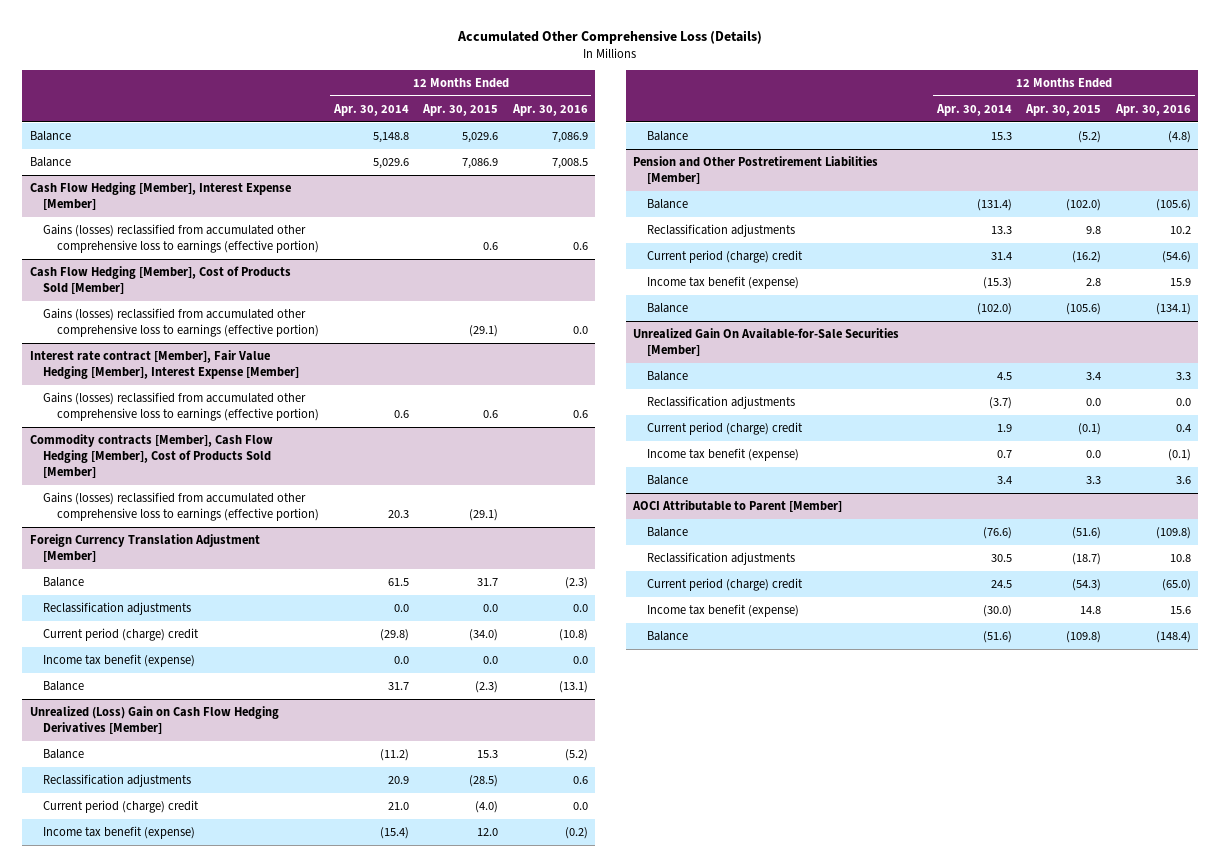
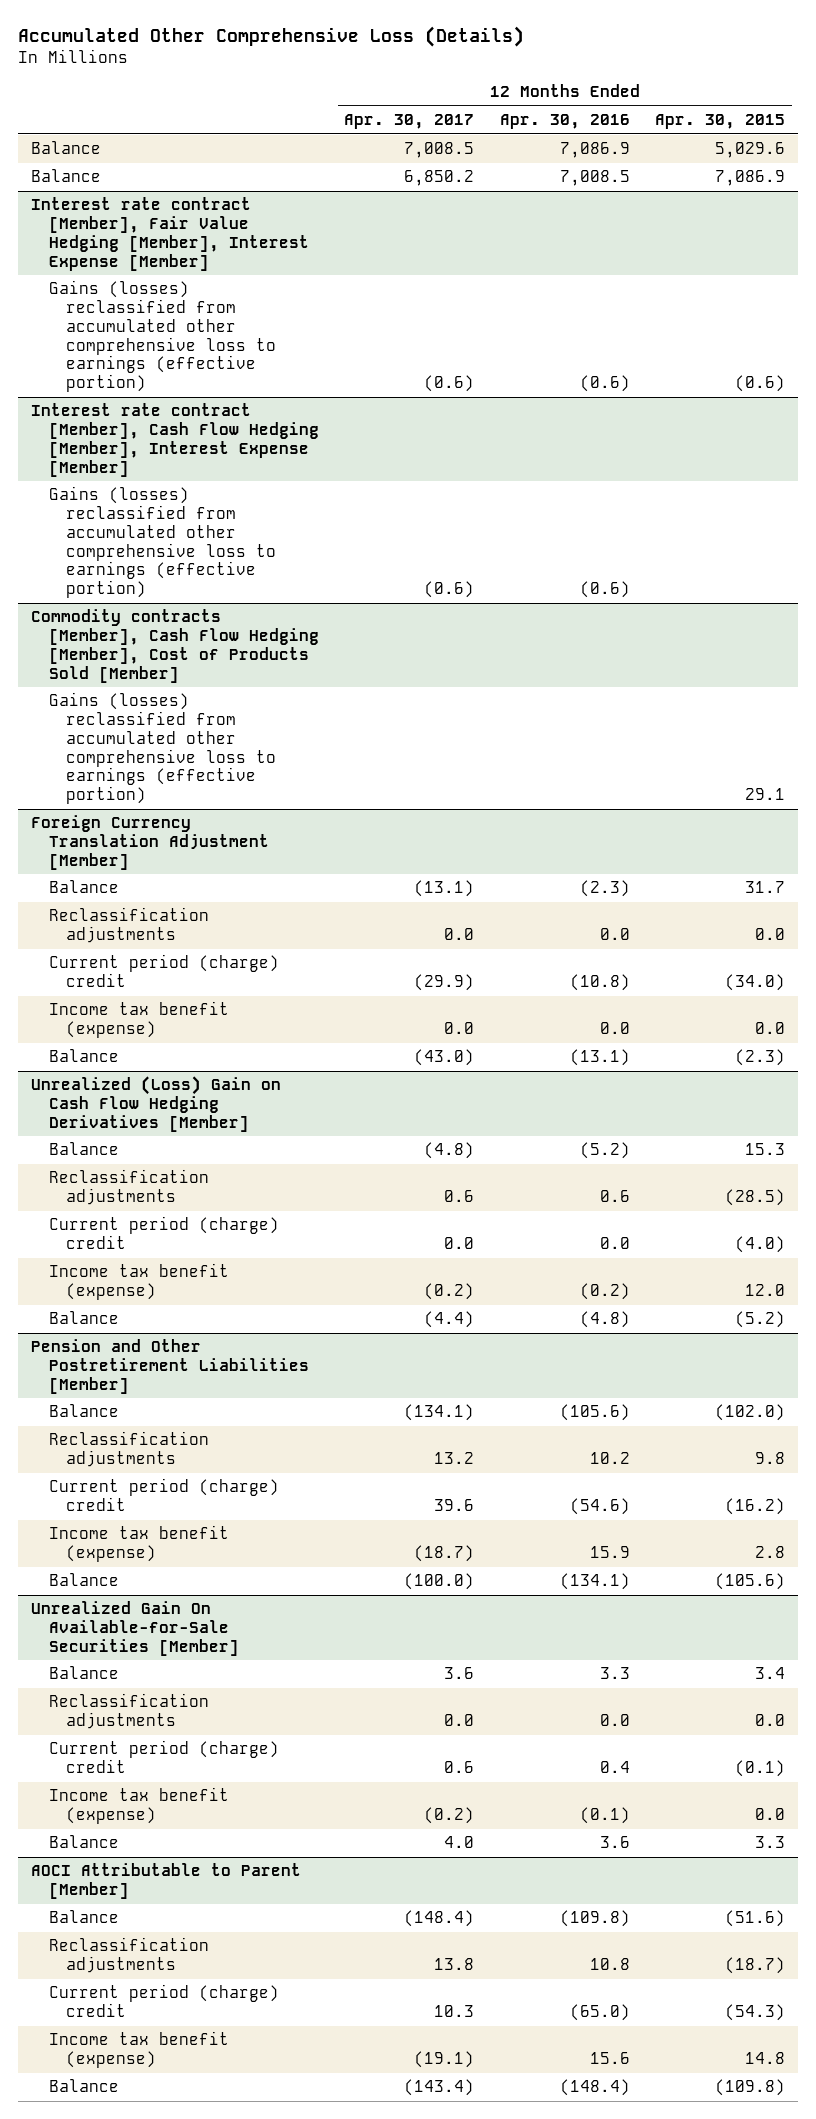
- | 12 Months Ended Apr. 30, 2014 | 12 Months Ended Apr. 30, 2015 | 12 Months Ended Apr. 30, 2016
+ | 12 Months Ended Apr. 30, 2017 | 12 Months Ended Apr. 30, 2016 | 12 Months Ended Apr. 30, 2015
- Cash Flow Hedging [Member], Interest Expense [Member]
- Gains (losses) reclassified from accumulated other comprehensive loss to earnings (effective portion) | | 0.6 | 0.6
- Cash Flow Hedging [Member], Cost of Products Sold [Member]
- Gains (losses) reclassified from accumulated other comprehensive loss to earnings (effective portion) | | (29.1) | 0.0
@ Interest rate contract [Member], Fair Value Hedging [Member], Interest Expense [Member]
- Gains (losses) reclassified from accumulated other comprehensive loss to earnings (effective portion) | 0.6 | 0.6 | 0.6
+ Gains (losses) reclassified from accumulated other comprehensive loss to earnings (effective portion) | (0.6) | (0.6) | (0.6)
+ Interest rate contract [Member], Cash Flow Hedging [Member], Interest Expense [Member]
+ Gains (losses) reclassified from accumulated other comprehensive loss to earnings (effective portion) | (0.6) | (0.6) |
@ Commodity contracts [Member], Cash Flow Hedging [Member], Cost of Products Sold [Member]
- Gains (losses) reclassified from accumulated other comprehensive loss to earnings (effective portion) | 20.3 | (29.1) |
+ Gains (losses) reclassified from accumulated other comprehensive loss to earnings (effective portion) | | | 29.1

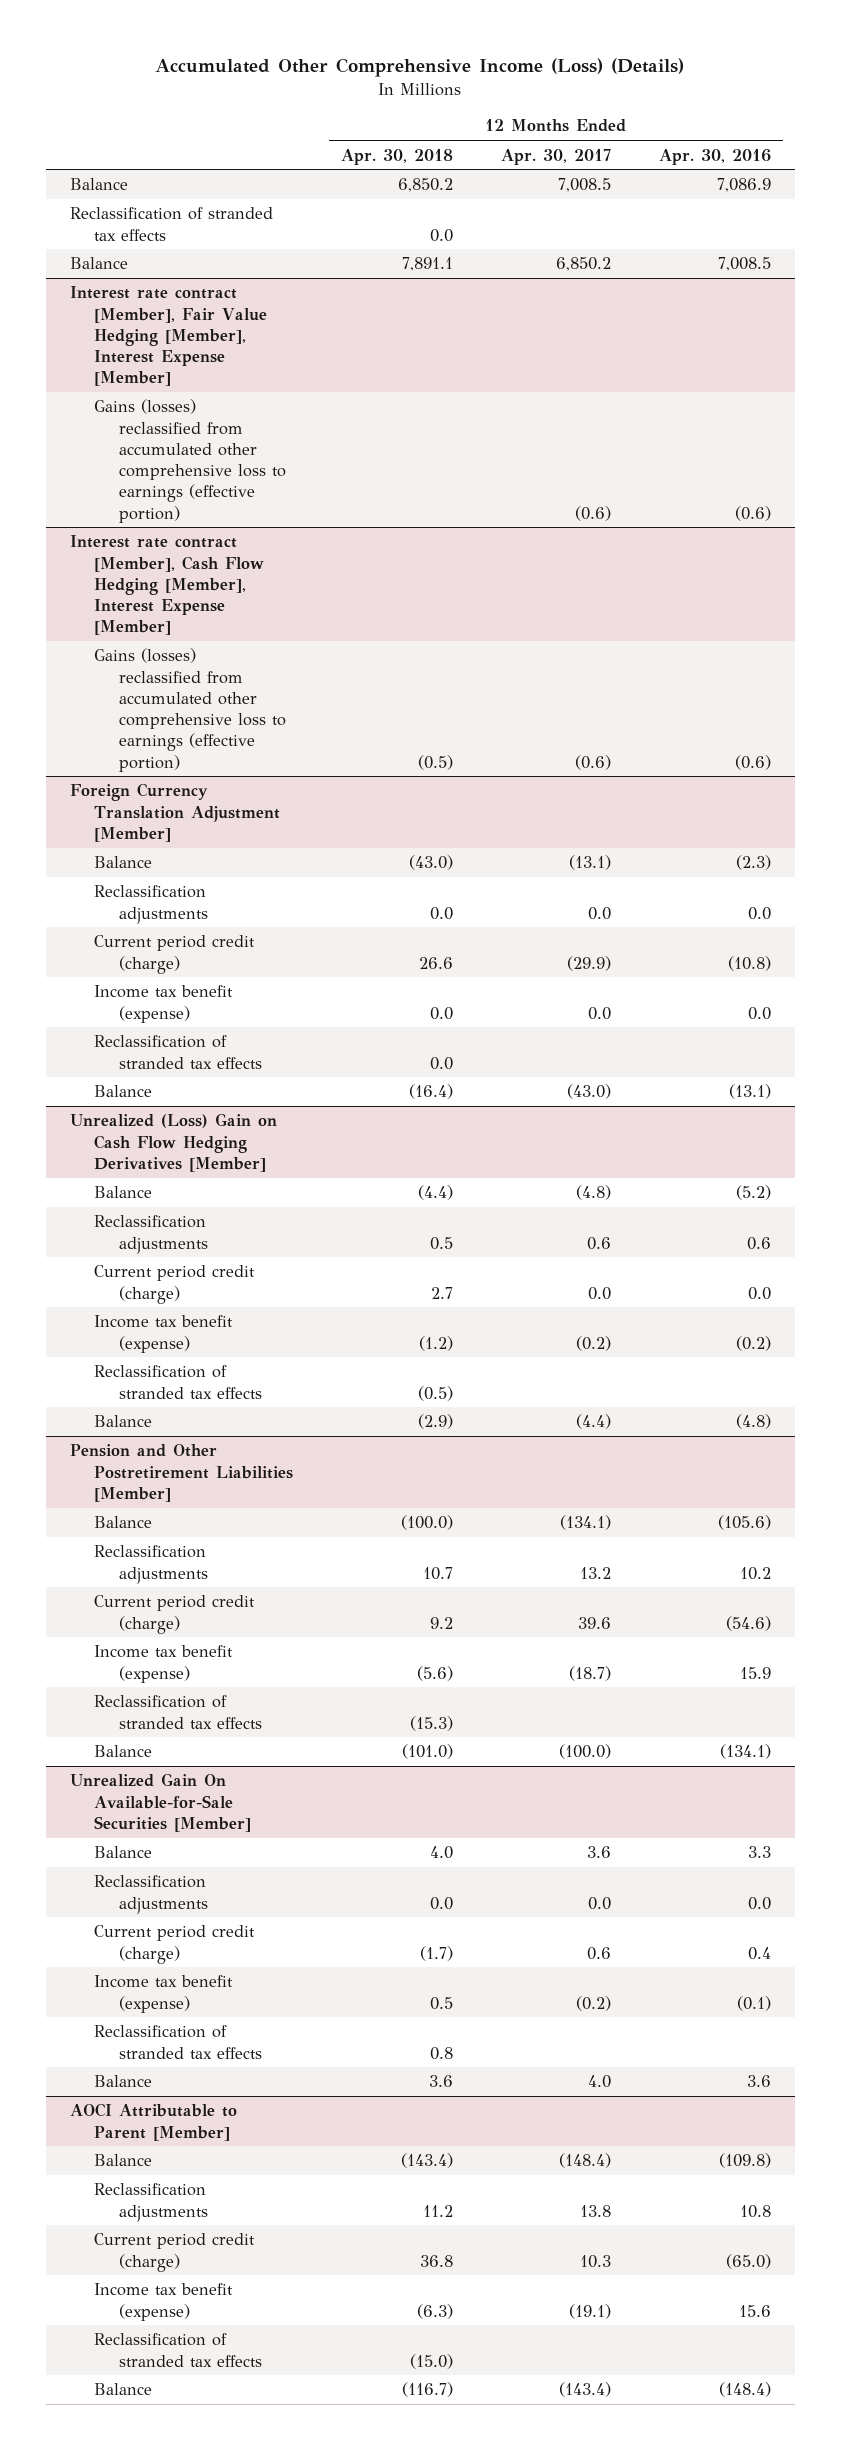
- Accumulated Other Comprehensive Loss (Details)
+ Accumulated Other Comprehensive Income (Loss) (Details)
- | 12 Months Ended Apr. 30, 2017 | 12 Months Ended Apr. 30, 2016 | 12 Months Ended Apr. 30, 2015
+ | 12 Months Ended Apr. 30, 2018 | 12 Months Ended Apr. 30, 2017 | 12 Months Ended Apr. 30, 2016
+ Reclassification of stranded tax effects | 0.0 | |
- Commodity contracts [Member], Cash Flow Hedging [Member], Cost of Products Sold [Member]
- Gains (losses) reclassified from accumulated other comprehensive loss to earnings (effective portion) | | | 29.1
@ Foreign Currency Translation Adjustment [Member]
- Current period (charge) credit | (29.9) | (10.8) | (34.0)
+ Current period credit (charge) | 26.6 | (29.9) | (10.8)
+ Reclassification of stranded tax effects | 0.0 | |
@ Unrealized (Loss) Gain on Cash Flow Hedging Derivatives [Member]
- Current period (charge) credit | 0.0 | 0.0 | (4.0)
+ Current period credit (charge) | 2.7 | 0.0 | 0.0
+ Reclassification of stranded tax effects | (0.5) | |
@ Pension and Other Postretirement Liabilities [Member]
- Current period (charge) credit | 39.6 | (54.6) | (16.2)
+ Current period credit (charge) | 9.2 | 39.6 | (54.6)
+ Reclassification of stranded tax effects | (15.3) | |
@ Unrealized Gain On Available-for-Sale Securities [Member]
- Current period (charge) credit | 0.6 | 0.4 | (0.1)
+ Current period credit (charge) | (1.7) | 0.6 | 0.4
+ Reclassification of stranded tax effects | 0.8 | |
@ AOCI Attributable to Parent [Member]
- Current period (charge) credit | 10.3 | (65.0) | (54.3)
+ Current period credit (charge) | 36.8 | 10.3 | (65.0)
+ Reclassification of stranded tax effects | (15.0) | |

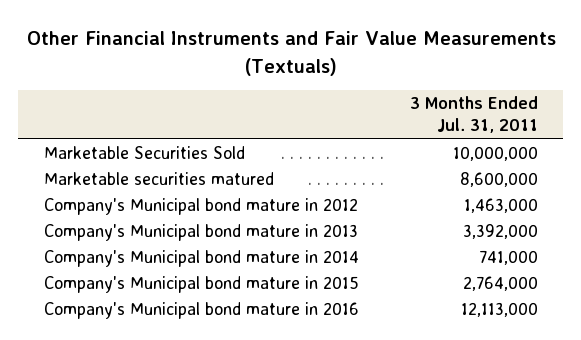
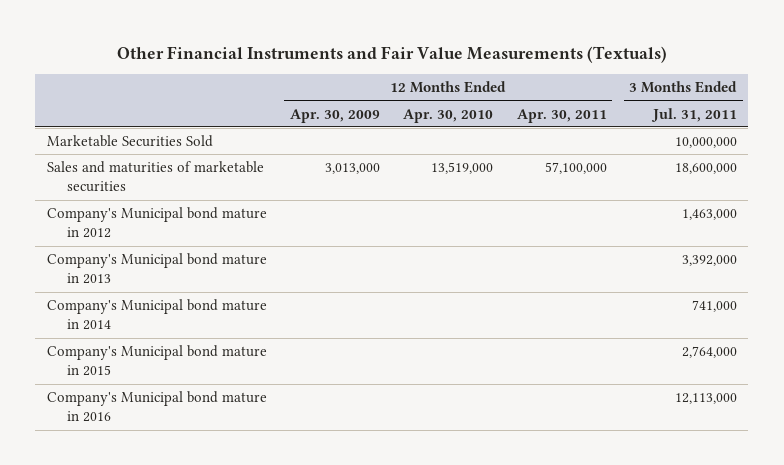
- | 3 Months Ended Jul. 31, 2011
+ | 12 Months Ended Apr. 30, 2009 | 12 Months Ended Apr. 30, 2010 | 12 Months Ended Apr. 30, 2011 | 3 Months Ended Jul. 31, 2011
- Marketable securities matured | 8,600,000
+ Sales and maturities of marketable securities | 3,013,000 | 13,519,000 | 57,100,000 | 18,600,000

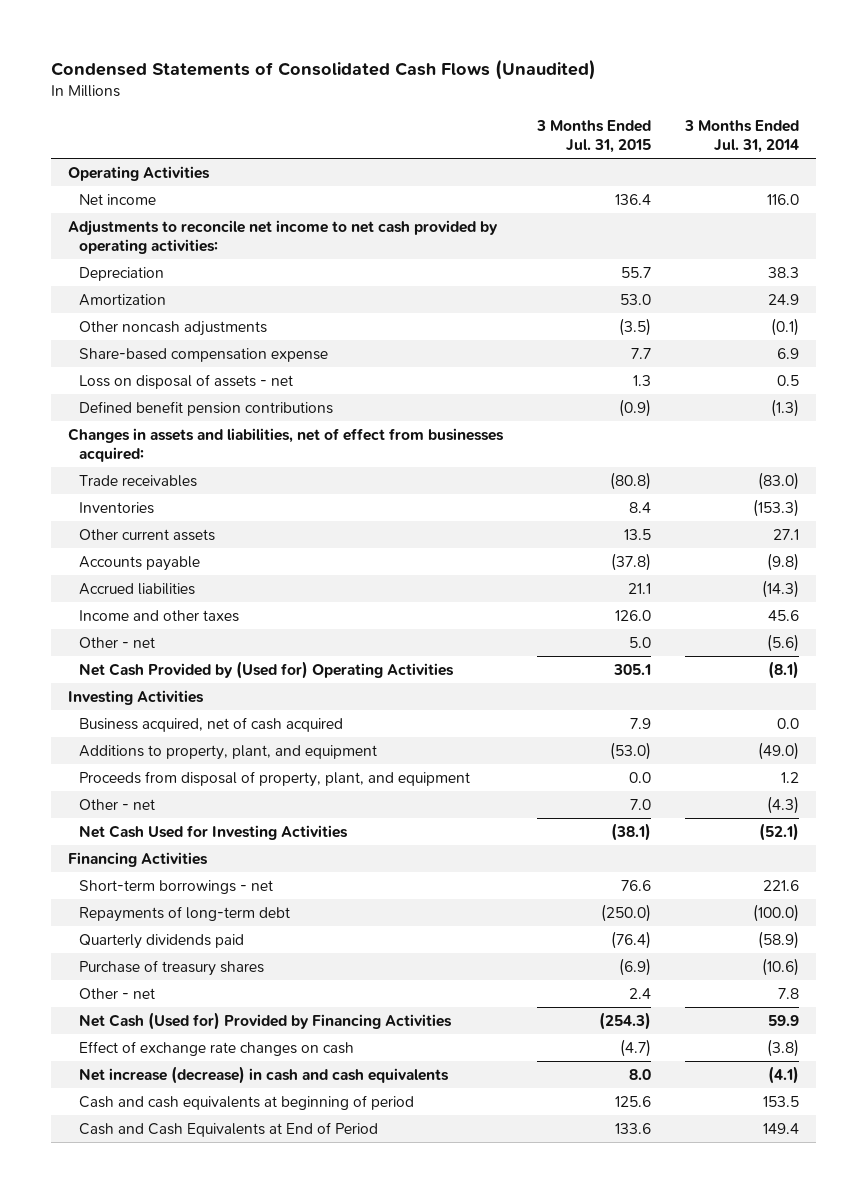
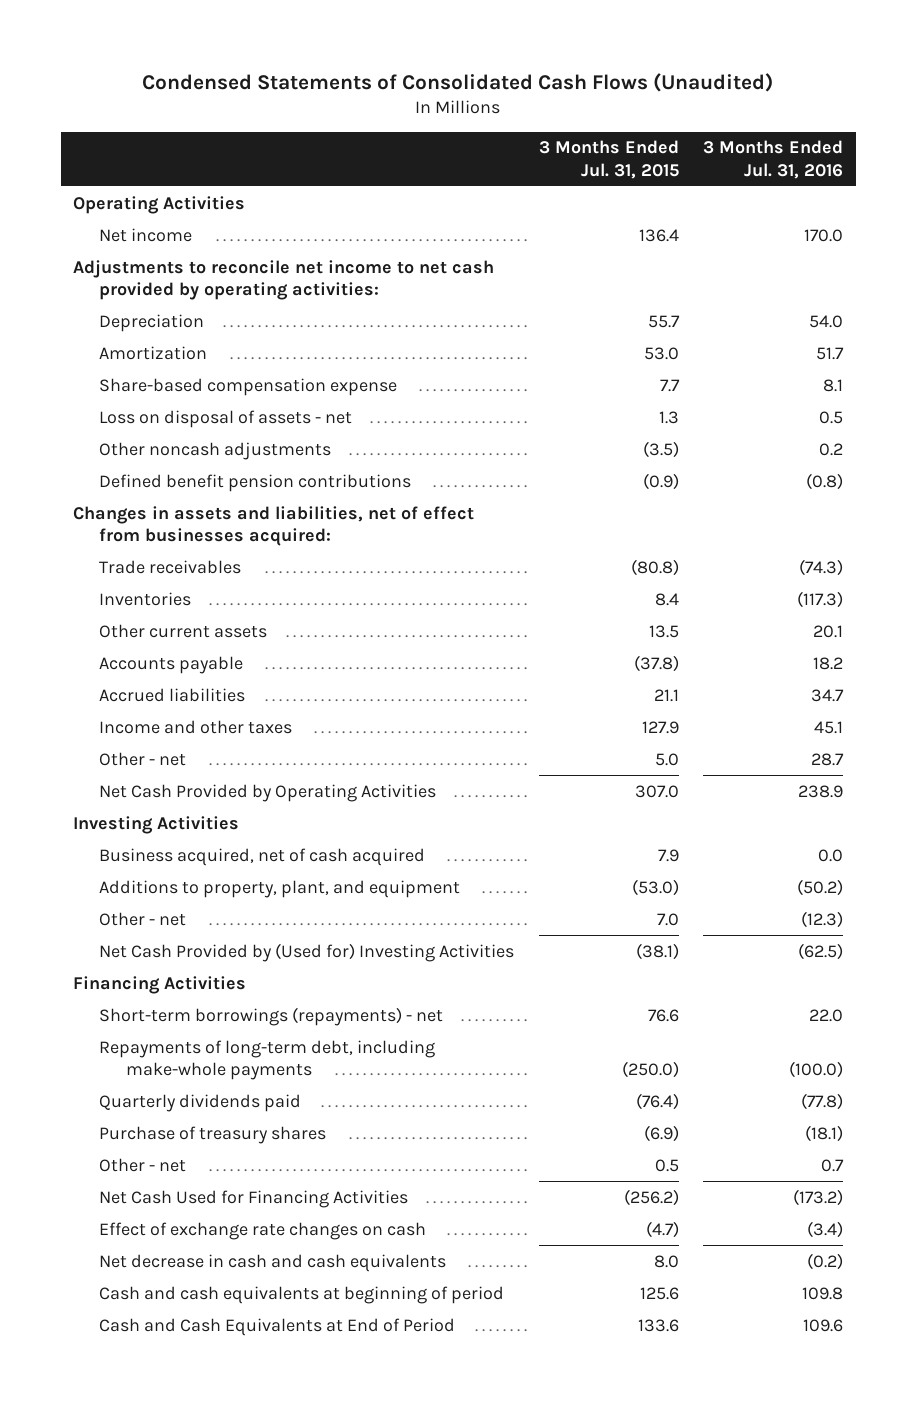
- | 3 Months Ended Jul. 31, 2015 | 3 Months Ended Jul. 31, 2014
+ | 3 Months Ended Jul. 31, 2015 | 3 Months Ended Jul. 31, 2016
moved down: Other noncash adjustments | (3.5) | 0.2
- Income and other taxes | 126.0 | 45.6
+ Income and other taxes | 127.9 | 45.1
- Net Cash Provided by (Used for) Operating Activities | 305.1 | (8.1)
+ Net Cash Provided by Operating Activities | 307.0 | 238.9
- Proceeds from disposal of property, plant, and equipment | 0.0 | 1.2
- Net Cash Used for Investing Activities | (38.1) | (52.1)
+ Net Cash Provided by (Used for) Investing Activities | (38.1) | (62.5)
- Short-term borrowings - net | 76.6 | 221.6
- Repayments of long-term debt | (250.0) | (100.0)
+ Short-term borrowings (repayments) - net | 76.6 | 22.0
+ Repayments of long-term debt, including make-whole payments | (250.0) | (100.0)
- Other - net | 2.4 | 7.8
- Net Cash (Used for) Provided by Financing Activities | (254.3) | 59.9
+ Other - net | 0.5 | 0.7
+ Net Cash Used for Financing Activities | (256.2) | (173.2)
- Net increase (decrease) in cash and cash equivalents | 8.0 | (4.1)
+ Net decrease in cash and cash equivalents | 8.0 | (0.2)

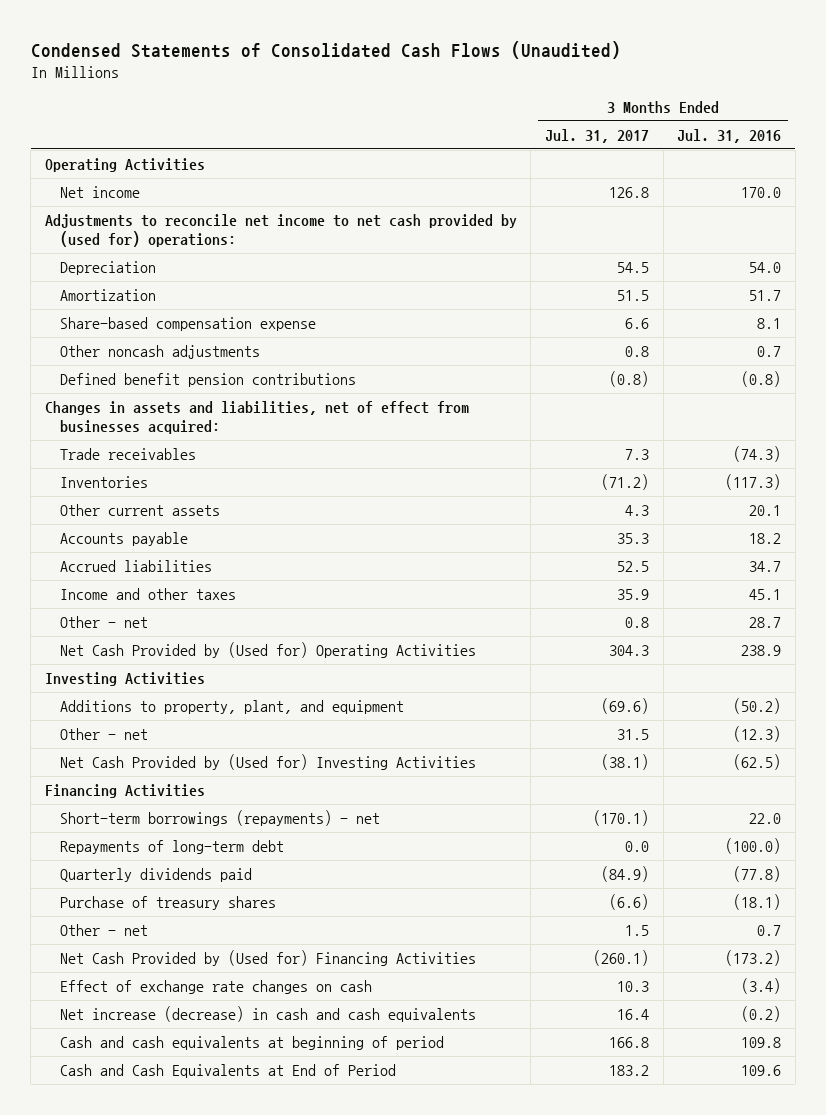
- | 3 Months Ended Jul. 31, 2015 | 3 Months Ended Jul. 31, 2016
+ | 3 Months Ended Jul. 31, 2017 | 3 Months Ended Jul. 31, 2016
- Adjustments to reconcile net income to net cash provided by operating activities:
+ Adjustments to reconcile net income to net cash provided by (used for) operations:
- Loss on disposal of assets - net | 1.3 | 0.5
- Other noncash adjustments | (3.5) | 0.2
+ Other noncash adjustments | 0.8 | 0.7
- Net Cash Provided by Operating Activities | 307.0 | 238.9
+ Net Cash Provided by (Used for) Operating Activities | 304.3 | 238.9
- Business acquired, net of cash acquired | 7.9 | 0.0
- Repayments of long-term debt, including make-whole payments | (250.0) | (100.0)
+ Repayments of long-term debt | 0.0 | (100.0)
- Net Cash Used for Financing Activities | (256.2) | (173.2)
+ Net Cash Provided by (Used for) Financing Activities | (260.1) | (173.2)
- Net decrease in cash and cash equivalents | 8.0 | (0.2)
+ Net increase (decrease) in cash and cash equivalents | 16.4 | (0.2)

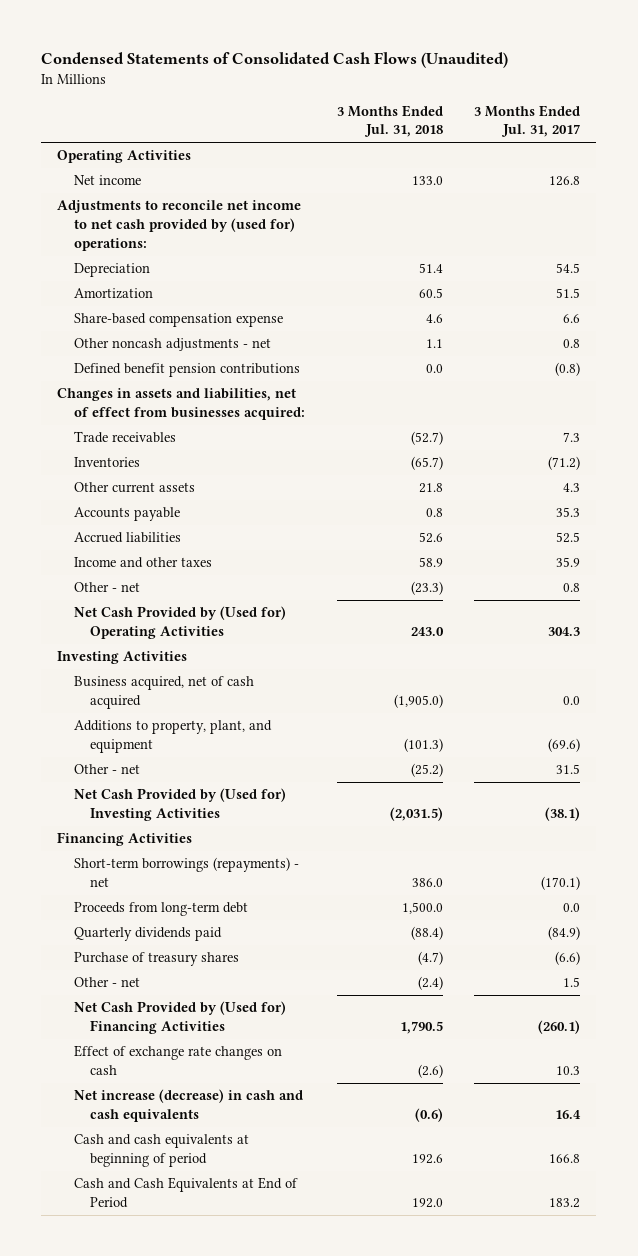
- | 3 Months Ended Jul. 31, 2017 | 3 Months Ended Jul. 31, 2016
+ | 3 Months Ended Jul. 31, 2018 | 3 Months Ended Jul. 31, 2017
- Other noncash adjustments | 0.8 | 0.7
+ Other noncash adjustments - net | 1.1 | 0.8
+ Business acquired, net of cash acquired | (1,905.0) | 0.0
- Repayments of long-term debt | 0.0 | (100.0)
+ Proceeds from long-term debt | 1,500.0 | 0.0

